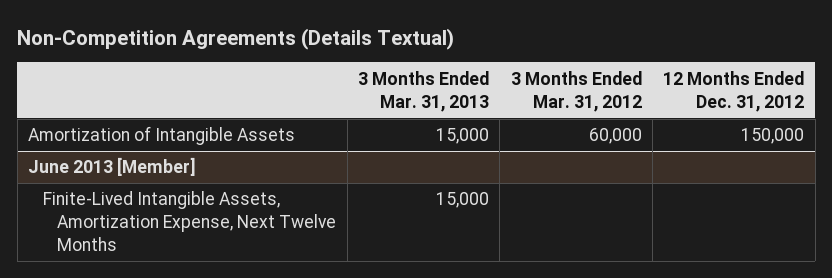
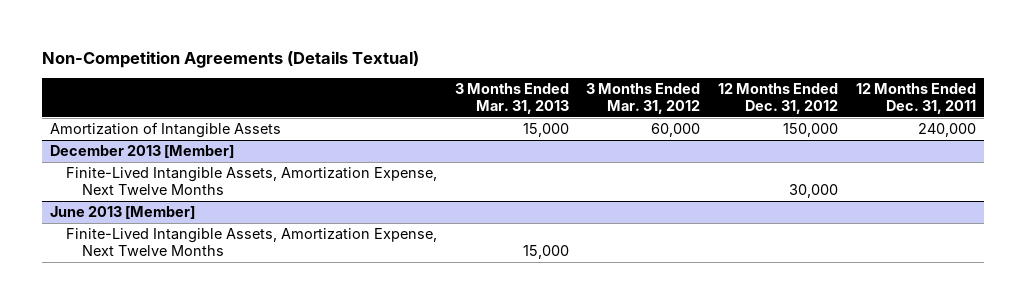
- | 3 Months Ended Mar. 31, 2013 | 3 Months Ended Mar. 31, 2012 | 12 Months Ended Dec. 31, 2012
+ | 3 Months Ended Mar. 31, 2013 | 3 Months Ended Mar. 31, 2012 | 12 Months Ended Dec. 31, 2012 | 12 Months Ended Dec. 31, 2011
+ December 2013 [Member]
+ Finite-Lived Intangible Assets, Amortization Expense, Next Twelve Months | | | 30,000 |

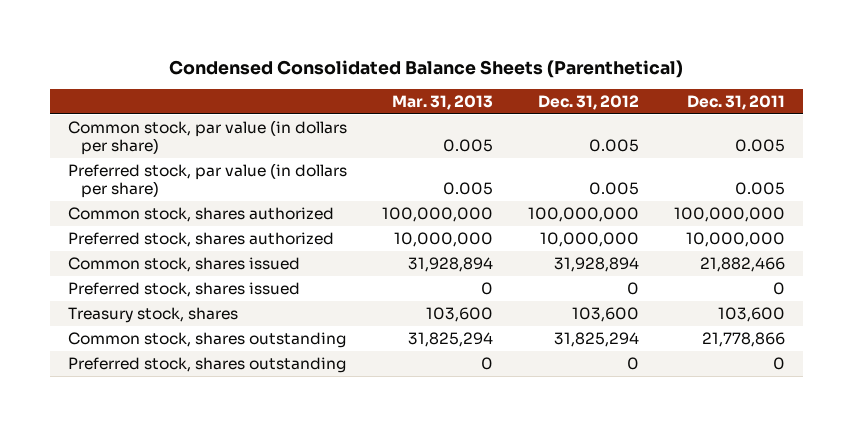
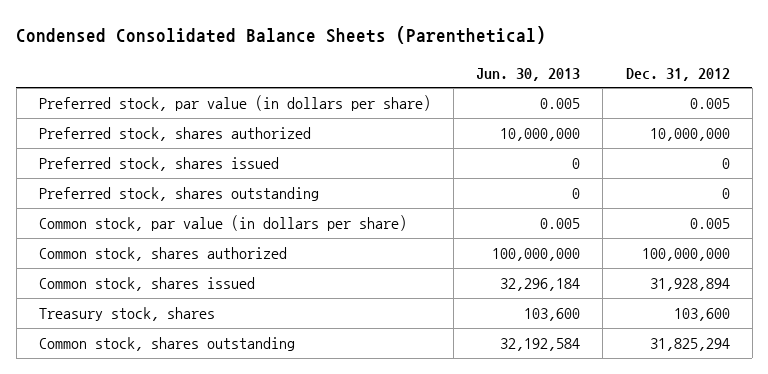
- | Mar. 31, 2013 | Dec. 31, 2012 | Dec. 31, 2011
+ | Jun. 30, 2013 | Dec. 31, 2012
moved up: Preferred stock, shares outstanding | 0 | 0
moved down: Common stock, par value (in dollars per share) | 0.005 | 0.005
moved down: Common stock, shares authorized | 100,000,000 | 100,000,000
moved down: Common stock, shares issued | 32,296,184 | 31,928,894

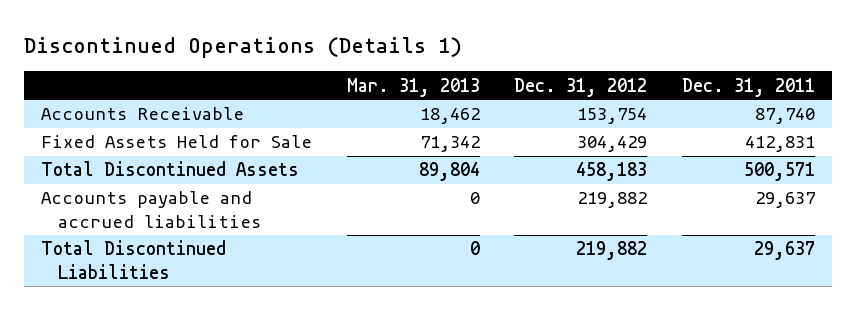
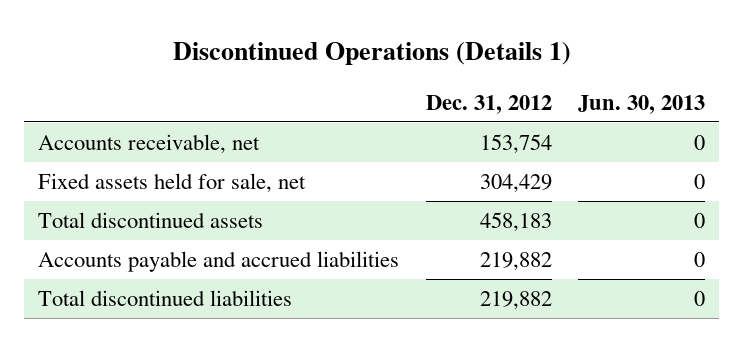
- | Mar. 31, 2013 | Dec. 31, 2012 | Dec. 31, 2011
+ | Dec. 31, 2012 | Jun. 30, 2013
- Accounts Receivable | 18,462 | 153,754 | 87,740
- Fixed Assets Held for Sale | 71,342 | 304,429 | 412,831
- Total Discontinued Assets | 89,804 | 458,183 | 500,571
+ Accounts receivable, net | 153,754 | 0
+ Fixed assets held for sale, net | 304,429 | 0
+ Total discontinued assets | 458,183 | 0
- Total Discontinued Liabilities | 0 | 219,882 | 29,637
+ Total discontinued liabilities | 219,882 | 0

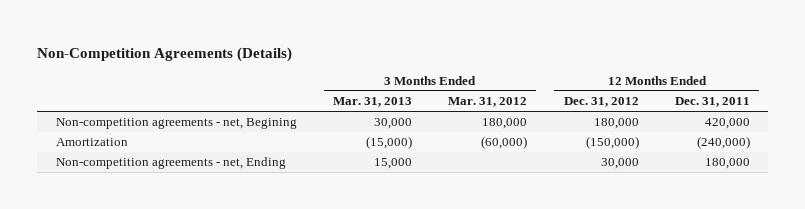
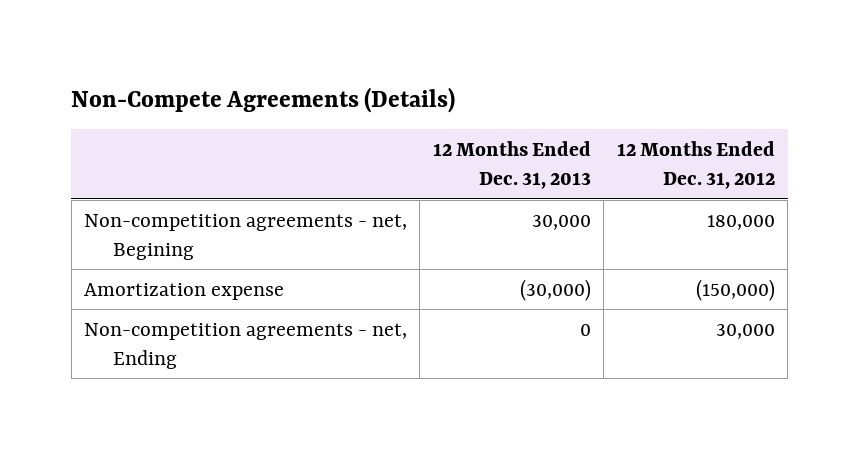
- Non-Competition Agreements (Details)
+ Non-Compete Agreements (Details)
- | 3 Months Ended Mar. 31, 2013 | 3 Months Ended Mar. 31, 2012 | 12 Months Ended Dec. 31, 2012 | 12 Months Ended Dec. 31, 2011
+ | 12 Months Ended Dec. 31, 2013 | 12 Months Ended Dec. 31, 2012
- Amortization | (15,000) | (60,000) | (150,000) | (240,000)
+ Amortization expense | (30,000) | (150,000)

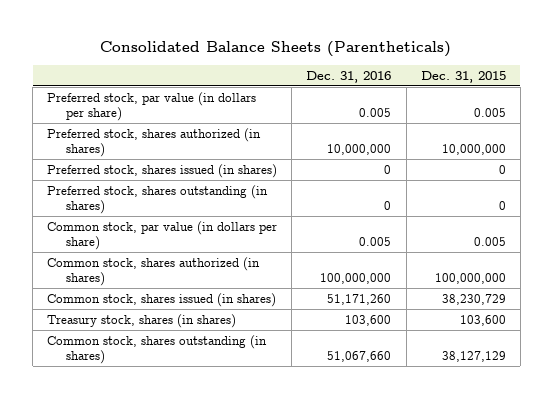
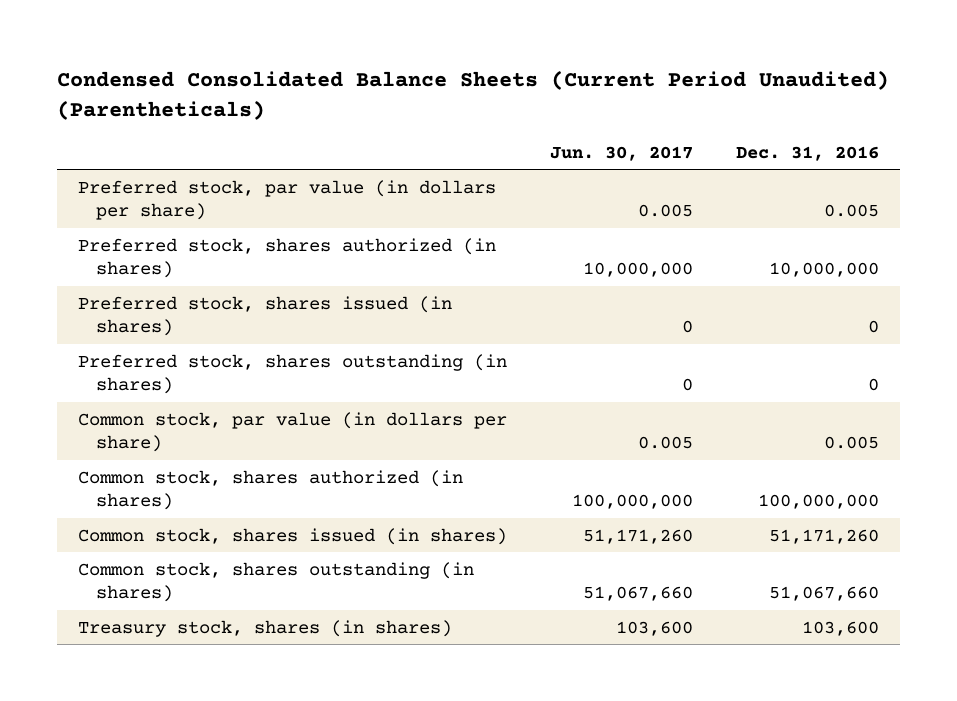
- Consolidated Balance Sheets (Parentheticals)
+ Condensed Consolidated Balance Sheets (Current Period Unaudited) (Parentheticals)
- | Dec. 31, 2016 | Dec. 31, 2015
+ | Jun. 30, 2017 | Dec. 31, 2016
moved down: Treasury stock, shares (in shares) | 103,600 | 103,600

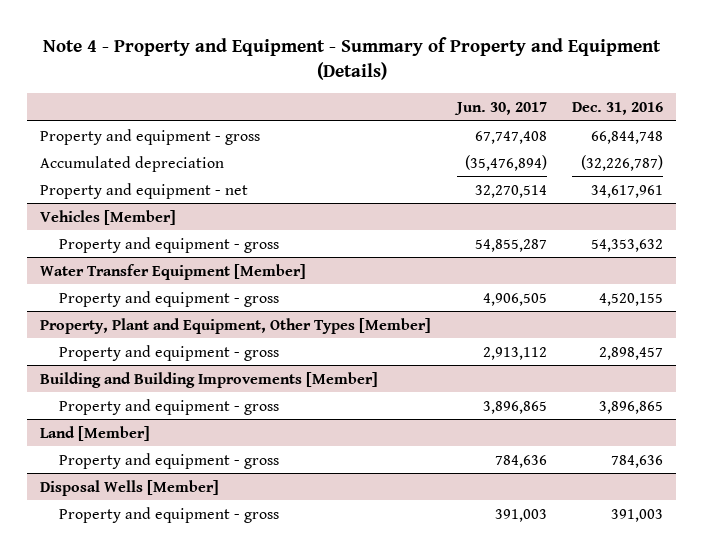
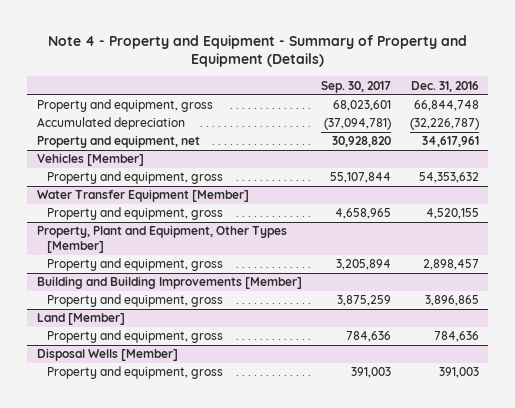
- | Jun. 30, 2017 | Dec. 31, 2016
+ | Sep. 30, 2017 | Dec. 31, 2016
- Property and equipment - gross | 67,747,408 | 66,844,748
+ Property and equipment, gross | 68,023,601 | 66,844,748
- Property and equipment - net | 32,270,514 | 34,617,961
+ Property and equipment, net | 30,928,820 | 34,617,961
@ Vehicles [Member]
- Property and equipment - gross | 54,855,287 | 54,353,632
+ Property and equipment, gross | 55,107,844 | 54,353,632
@ Water Transfer Equipment [Member]
- Property and equipment - gross | 4,906,505 | 4,520,155
+ Property and equipment, gross | 4,658,965 | 4,520,155
@ Property, Plant and Equipment, Other Types [Member]
- Property and equipment - gross | 2,913,112 | 2,898,457
+ Property and equipment, gross | 3,205,894 | 2,898,457
@ Building and Building Improvements [Member]
- Property and equipment - gross | 3,896,865 | 3,896,865
+ Property and equipment, gross | 3,875,259 | 3,896,865
@ Land [Member]
- Property and equipment - gross | 784,636 | 784,636
+ Property and equipment, gross | 784,636 | 784,636
@ Disposal Wells [Member]
- Property and equipment - gross | 391,003 | 391,003
+ Property and equipment, gross | 391,003 | 391,003

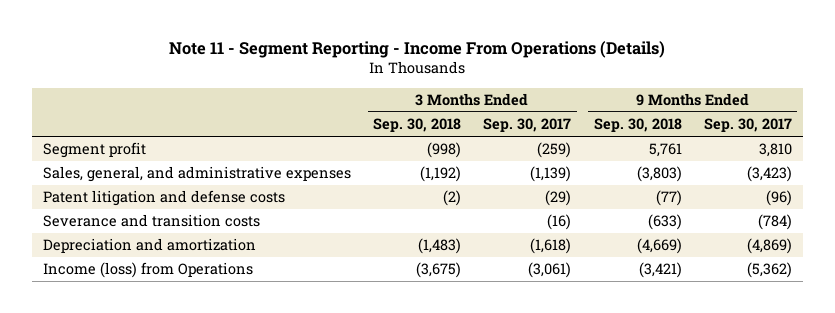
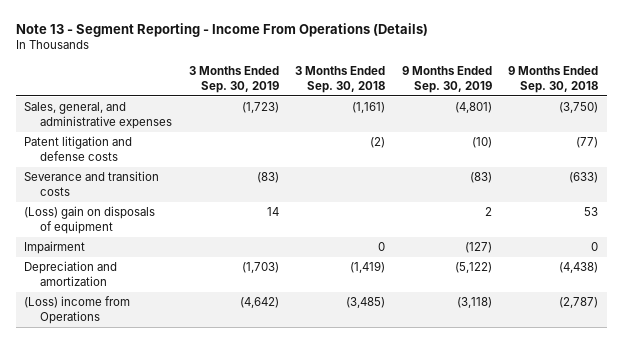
- Note 11 - Segment Reporting - Income From Operations (Details)
+ Note 13 - Segment Reporting - Income From Operations (Details)
- | 3 Months Ended Sep. 30, 2018 | 3 Months Ended Sep. 30, 2017 | 9 Months Ended Sep. 30, 2018 | 9 Months Ended Sep. 30, 2017
+ | 3 Months Ended Sep. 30, 2019 | 3 Months Ended Sep. 30, 2018 | 9 Months Ended Sep. 30, 2019 | 9 Months Ended Sep. 30, 2018
- Segment profit | (998) | (259) | 5,761 | 3,810
- Sales, general, and administrative expenses | (1,192) | (1,139) | (3,803) | (3,423)
+ Sales, general, and administrative expenses | (1,723) | (1,161) | (4,801) | (3,750)
- Depreciation and amortization | (1,483) | (1,618) | (4,669) | (4,869)
- Income (loss) from Operations | (3,675) | (3,061) | (3,421) | (5,362)
+ (Loss) gain on disposals of equipment | 14 | | 2 | 53
+ Impairment | | 0 | (127) | 0
+ Depreciation and amortization | (1,703) | (1,419) | (5,122) | (4,438)
+ (Loss) income from Operations | (4,642) | (3,485) | (3,118) | (2,787)

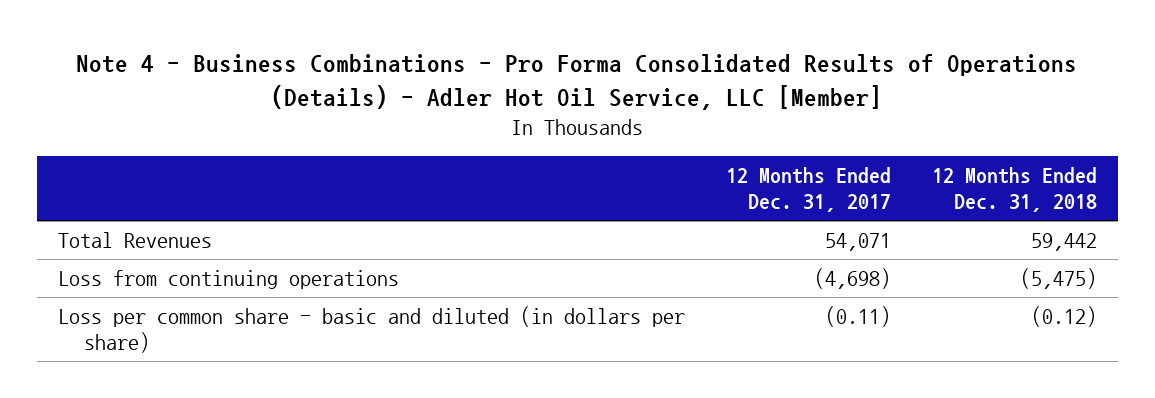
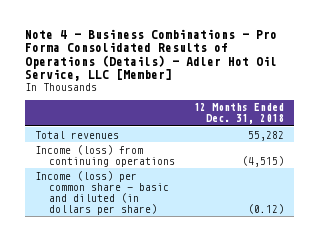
- | 12 Months Ended Dec. 31, 2017 | 12 Months Ended Dec. 31, 2018
+ | 12 Months Ended Dec. 31, 2018
- Total Revenues | 54,071 | 59,442
- Loss from continuing operations | (4,698) | (5,475)
- Loss per common share - basic and diluted (in dollars per share) | (0.11) | (0.12)
+ Total revenues | 55,282
+ Income (loss) from continuing operations | (4,515)
+ Income (loss) per common share - basic and diluted (in dollars per share) | (0.12)

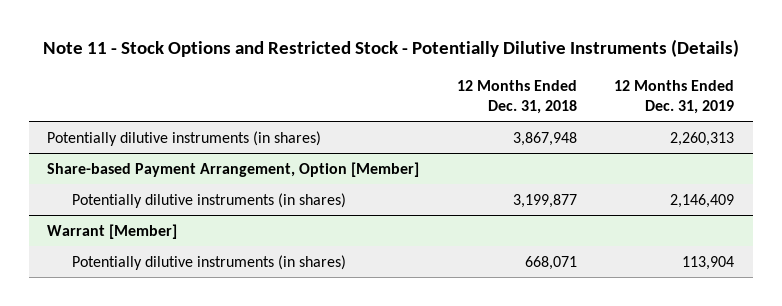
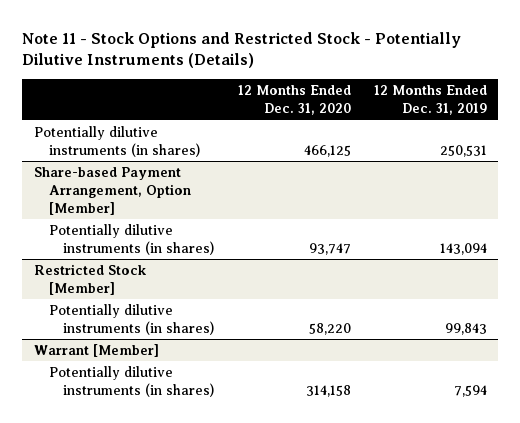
- | 12 Months Ended Dec. 31, 2018 | 12 Months Ended Dec. 31, 2019
+ | 12 Months Ended Dec. 31, 2020 | 12 Months Ended Dec. 31, 2019
- Potentially dilutive instruments (in shares) | 3,867,948 | 2,260,313
+ Potentially dilutive instruments (in shares) | 466,125 | 250,531
@ Share-based Payment Arrangement, Option [Member]
- Potentially dilutive instruments (in shares) | 3,199,877 | 2,146,409
+ Potentially dilutive instruments (in shares) | 93,747 | 143,094
+ Restricted Stock [Member]
+ Potentially dilutive instruments (in shares) | 58,220 | 99,843
@ Warrant [Member]
- Potentially dilutive instruments (in shares) | 668,071 | 113,904
+ Potentially dilutive instruments (in shares) | 314,158 | 7,594

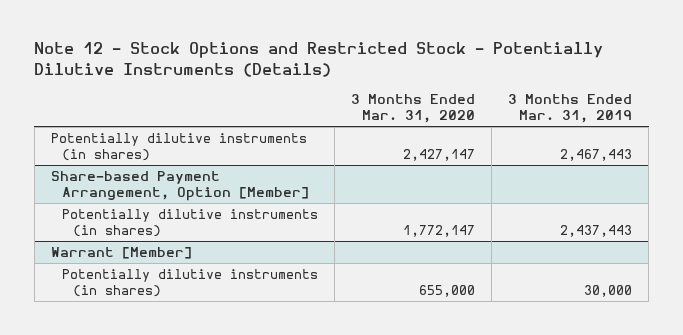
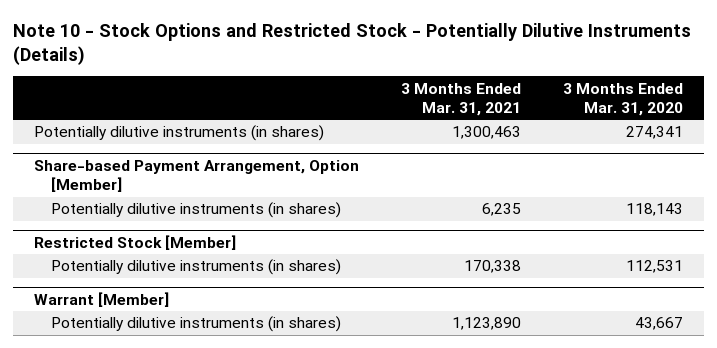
- Note 12 - Stock Options and Restricted Stock - Potentially Dilutive Instruments (Details)
+ Note 10 - Stock Options and Restricted Stock - Potentially Dilutive Instruments (Details)
- | 3 Months Ended Mar. 31, 2020 | 3 Months Ended Mar. 31, 2019
+ | 3 Months Ended Mar. 31, 2021 | 3 Months Ended Mar. 31, 2020
- Potentially dilutive instruments (in shares) | 2,427,147 | 2,467,443
+ Potentially dilutive instruments (in shares) | 1,300,463 | 274,341
@ Share-based Payment Arrangement, Option [Member]
- Potentially dilutive instruments (in shares) | 1,772,147 | 2,437,443
+ Potentially dilutive instruments (in shares) | 6,235 | 118,143
+ Restricted Stock [Member]
+ Potentially dilutive instruments (in shares) | 170,338 | 112,531
@ Warrant [Member]
- Potentially dilutive instruments (in shares) | 655,000 | 30,000
+ Potentially dilutive instruments (in shares) | 1,123,890 | 43,667

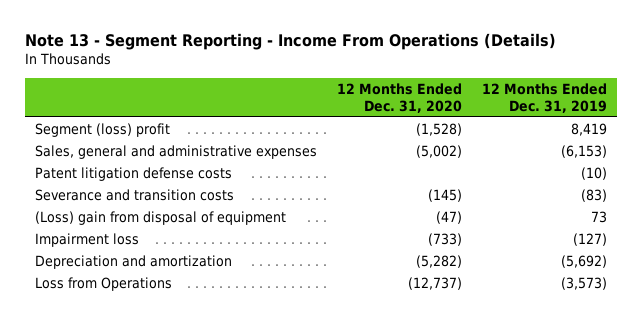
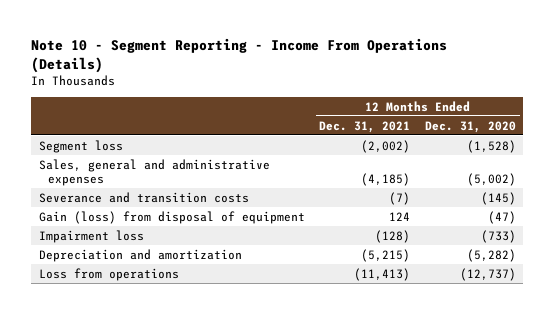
- Note 13 - Segment Reporting - Income From Operations (Details)
+ Note 10 - Segment Reporting - Income From Operations (Details)
- | 12 Months Ended Dec. 31, 2020 | 12 Months Ended Dec. 31, 2019
+ | 12 Months Ended Dec. 31, 2021 | 12 Months Ended Dec. 31, 2020
- Segment (loss) profit | (1,528) | 8,419
+ Segment loss | (2,002) | (1,528)
- Patent litigation defense costs | | (10)
- (Loss) gain from disposal of equipment | (47) | 73
+ Gain (loss) from disposal of equipment | 124 | (47)
- Loss from Operations | (12,737) | (3,573)
+ Loss from operations | (11,413) | (12,737)

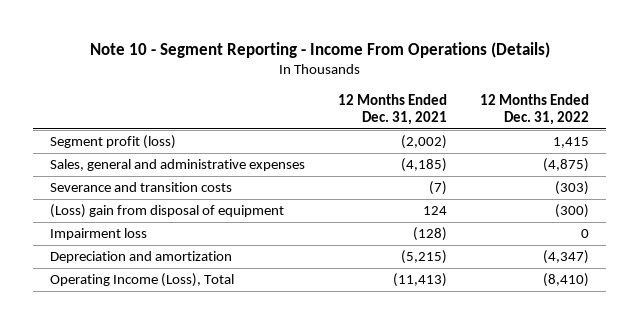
- | 12 Months Ended Dec. 31, 2021 | 12 Months Ended Dec. 31, 2020
+ | 12 Months Ended Dec. 31, 2021 | 12 Months Ended Dec. 31, 2022
- Segment loss | (2,002) | (1,528)
+ Segment profit (loss) | (2,002) | 1,415
- Gain (loss) from disposal of equipment | 124 | (47)
+ (Loss) gain from disposal of equipment | 124 | (300)
- Loss from operations | (11,413) | (12,737)
+ Operating Income (Loss), Total | (11,413) | (8,410)

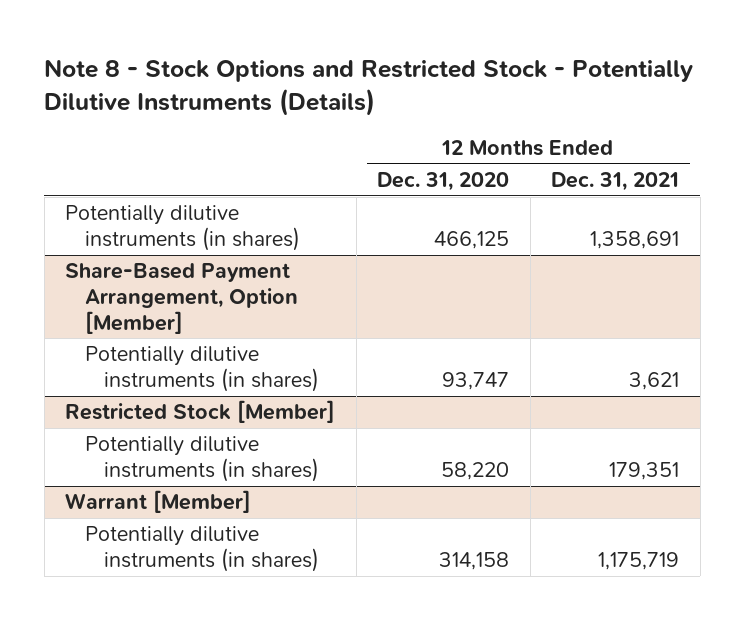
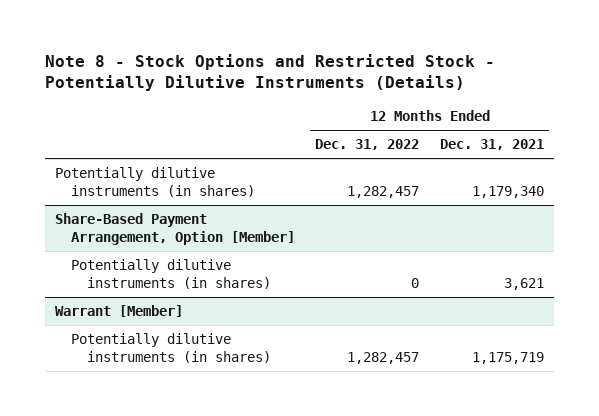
- | 12 Months Ended Dec. 31, 2020 | 12 Months Ended Dec. 31, 2021
+ | 12 Months Ended Dec. 31, 2022 | 12 Months Ended Dec. 31, 2021
- Potentially dilutive instruments (in shares) | 466,125 | 1,358,691
+ Potentially dilutive instruments (in shares) | 1,282,457 | 1,179,340
- Restricted Stock [Member]
- Potentially dilutive instruments (in shares) | 58,220 | 179,351

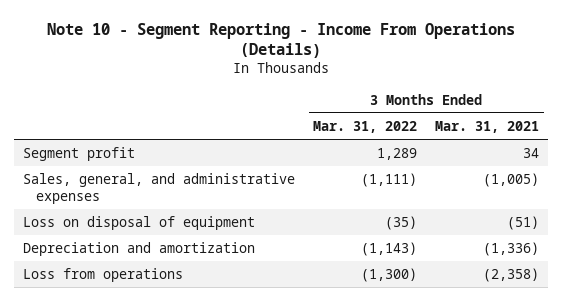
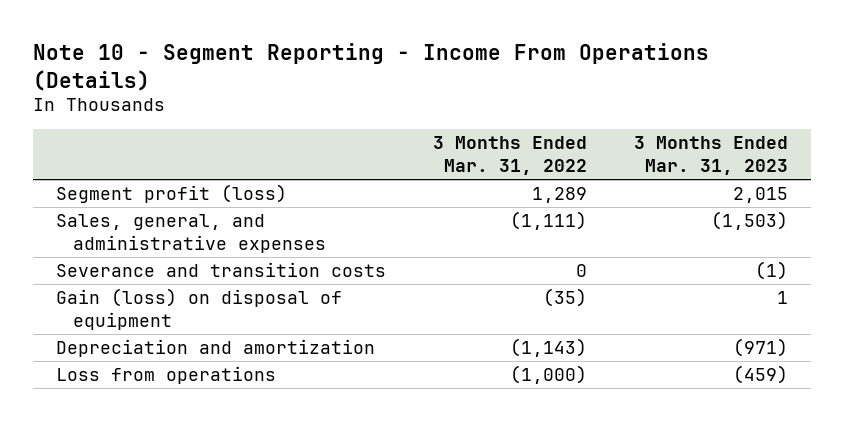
- | 3 Months Ended Mar. 31, 2022 | 3 Months Ended Mar. 31, 2021
+ | 3 Months Ended Mar. 31, 2022 | 3 Months Ended Mar. 31, 2023
- Segment profit | 1,289 | 34
+ Segment profit (loss) | 1,289 | 2,015
- Loss on disposal of equipment | (35) | (51)
+ Severance and transition costs | 0 | (1)
+ Gain (loss) on disposal of equipment | (35) | 1
- Loss from operations | (1,300) | (2,358)
+ Loss from operations | (1,000) | (459)

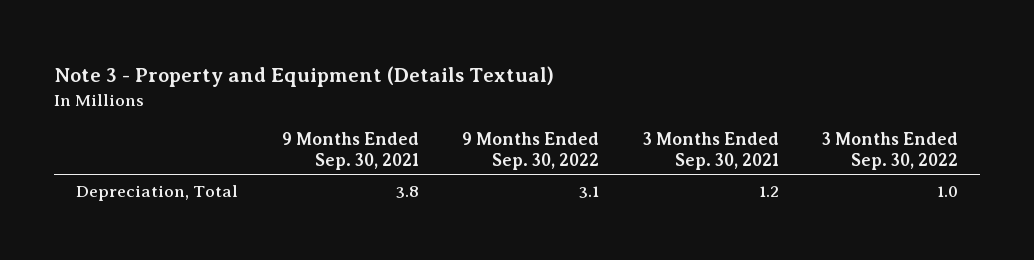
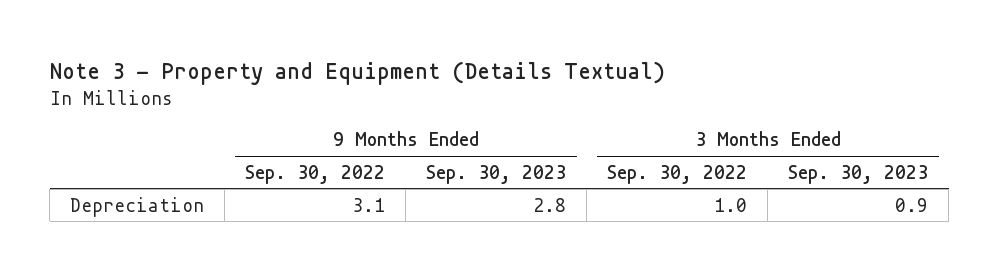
- | 9 Months Ended Sep. 30, 2021 | 9 Months Ended Sep. 30, 2022 | 3 Months Ended Sep. 30, 2021 | 3 Months Ended Sep. 30, 2022
+ | 9 Months Ended Sep. 30, 2022 | 9 Months Ended Sep. 30, 2023 | 3 Months Ended Sep. 30, 2022 | 3 Months Ended Sep. 30, 2023
- Depreciation, Total | 3.8 | 3.1 | 1.2 | 1.0
+ Depreciation | 3.1 | 2.8 | 1.0 | 0.9

